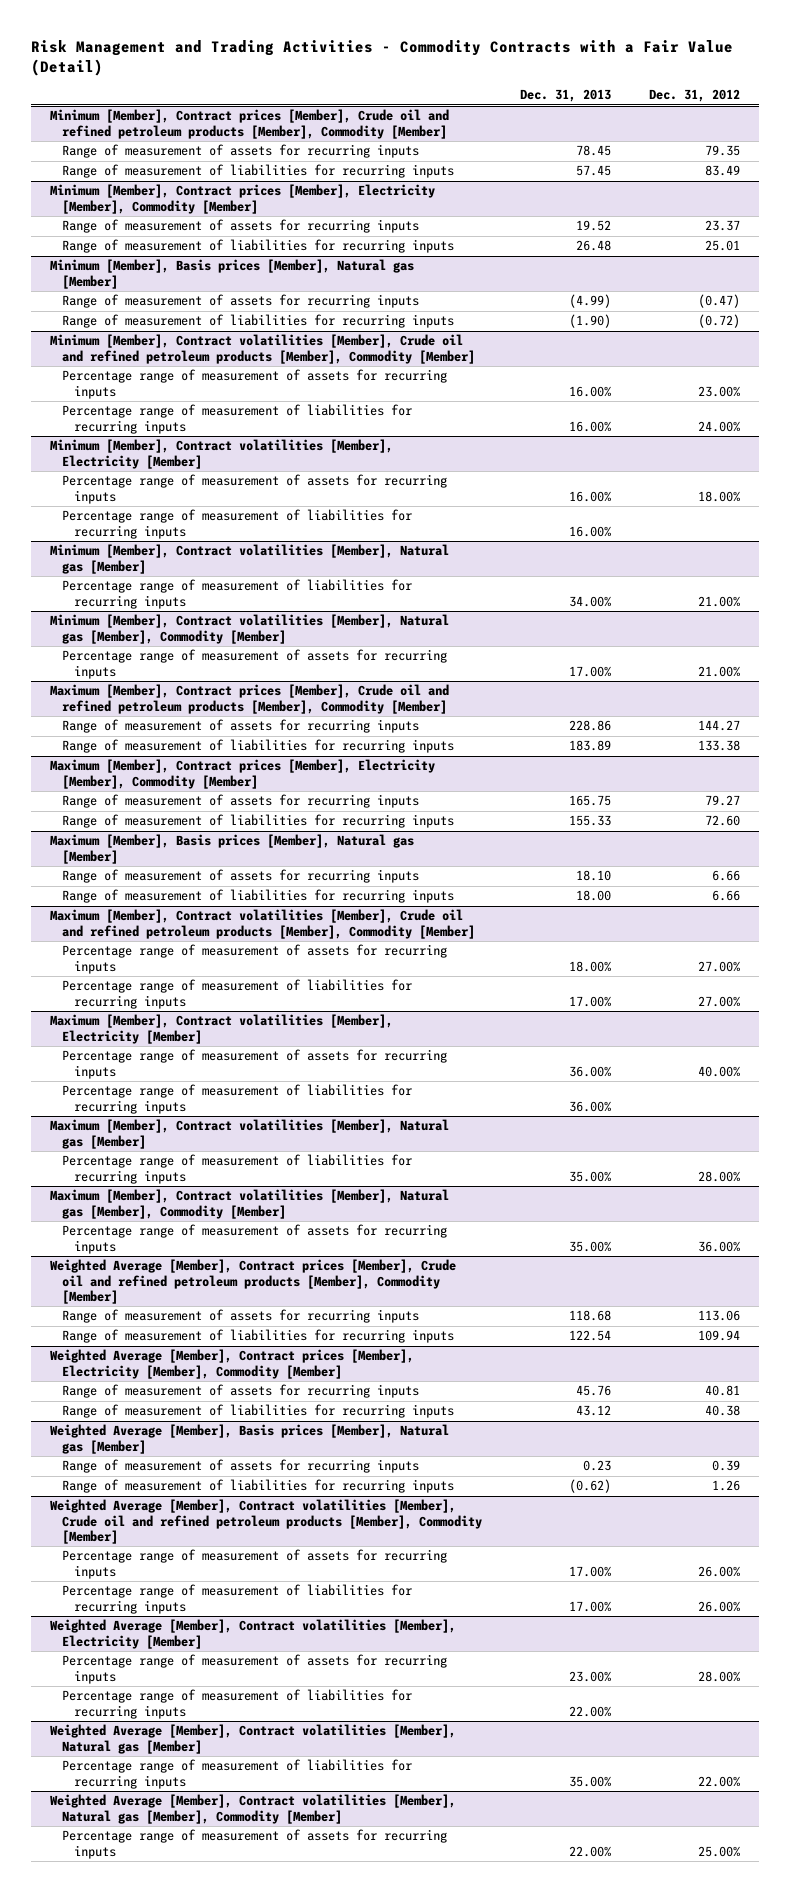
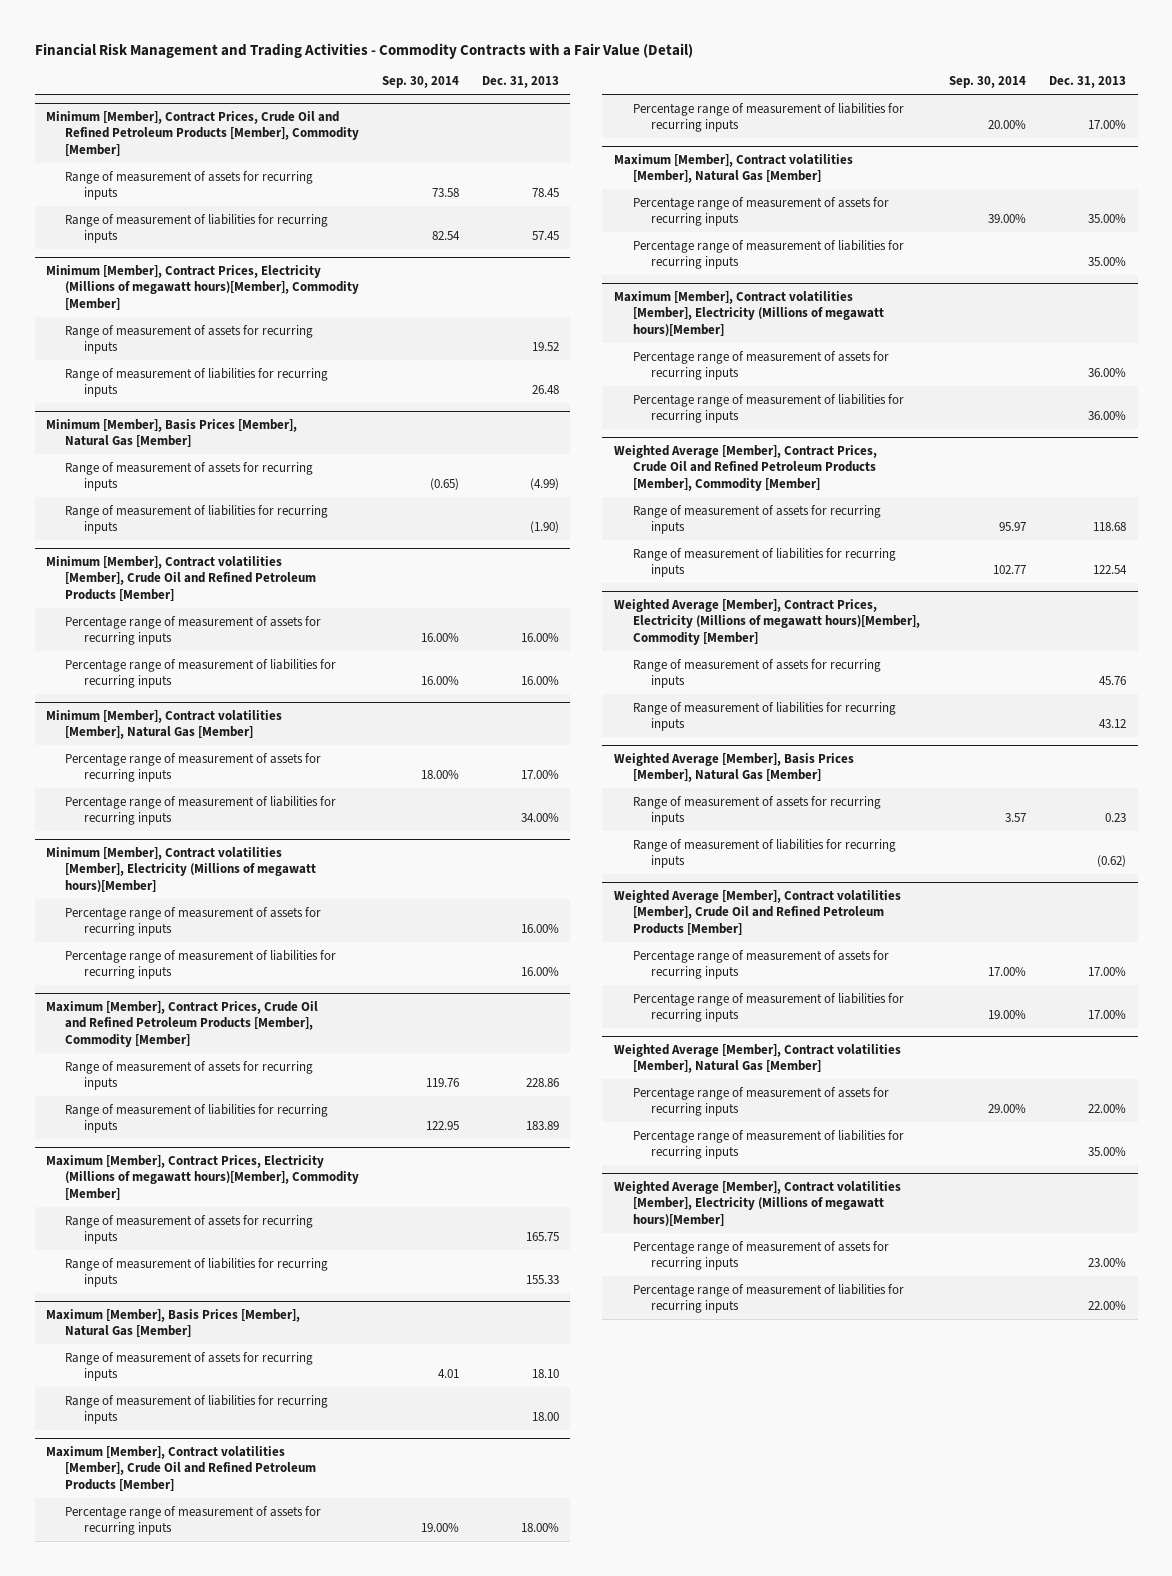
- Risk Management and Trading Activities - Commodity Contracts with a Fair Value (Detail)
+ Financial Risk Management and Trading Activities - Commodity Contracts with a Fair Value (Detail)
- | Dec. 31, 2013 | Dec. 31, 2012
+ | Sep. 30, 2014 | Dec. 31, 2013
- Minimum [Member], Contract prices [Member], Crude oil and refined petroleum products [Member], Commodity [Member]
+ Minimum [Member], Contract Prices, Crude Oil and Refined Petroleum Products [Member], Commodity [Member]
- Minimum [Member], Contract prices [Member], Electricity [Member], Commodity [Member]
+ Minimum [Member], Contract Prices, Electricity (Millions of megawatt hours)[Member], Commodity [Member]
- Minimum [Member], Basis prices [Member], Natural gas [Member]
+ Minimum [Member], Basis Prices [Member], Natural Gas [Member]
- Minimum [Member], Contract volatilities [Member], Crude oil and refined petroleum products [Member], Commodity [Member]
+ Minimum [Member], Contract volatilities [Member], Crude Oil and Refined Petroleum Products [Member]
- Minimum [Member], Contract volatilities [Member], Electricity [Member]
+ Minimum [Member], Contract volatilities [Member], Natural Gas [Member]
+ Percentage range of measurement of assets for recurring inputs | 18.00% | 17.00%
+ Percentage range of measurement of liabilities for recurring inputs | | 34.00%
+ Minimum [Member], Contract volatilities [Member], Electricity (Millions of megawatt hours)[Member]
- Minimum [Member], Contract volatilities [Member], Natural gas [Member]
- Percentage range of measurement of liabilities for recurring inputs | 34.00% | 21.00%
- Minimum [Member], Contract volatilities [Member], Natural gas [Member], Commodity [Member]
- Percentage range of measurement of assets for recurring inputs | 17.00% | 21.00%
- Maximum [Member], Contract prices [Member], Crude oil and refined petroleum products [Member], Commodity [Member]
+ Maximum [Member], Contract Prices, Crude Oil and Refined Petroleum Products [Member], Commodity [Member]
- Maximum [Member], Contract prices [Member], Electricity [Member], Commodity [Member]
+ Maximum [Member], Contract Prices, Electricity (Millions of megawatt hours)[Member], Commodity [Member]
- Maximum [Member], Basis prices [Member], Natural gas [Member]
+ Maximum [Member], Basis Prices [Member], Natural Gas [Member]
- Maximum [Member], Contract volatilities [Member], Crude oil and refined petroleum products [Member], Commodity [Member]
+ Maximum [Member], Contract volatilities [Member], Crude Oil and Refined Petroleum Products [Member]
- Maximum [Member], Contract volatilities [Member], Electricity [Member]
+ Maximum [Member], Contract volatilities [Member], Natural Gas [Member]
+ Percentage range of measurement of assets for recurring inputs | 39.00% | 35.00%
+ Percentage range of measurement of liabilities for recurring inputs | | 35.00%
+ Maximum [Member], Contract volatilities [Member], Electricity (Millions of megawatt hours)[Member]
- Maximum [Member], Contract volatilities [Member], Natural gas [Member]
- Percentage range of measurement of liabilities for recurring inputs | 35.00% | 28.00%
- Maximum [Member], Contract volatilities [Member], Natural gas [Member], Commodity [Member]
- Percentage range of measurement of assets for recurring inputs | 35.00% | 36.00%
- Weighted Average [Member], Contract prices [Member], Crude oil and refined petroleum products [Member], Commodity [Member]
+ Weighted Average [Member], Contract Prices, Crude Oil and Refined Petroleum Products [Member], Commodity [Member]
- Weighted Average [Member], Contract prices [Member], Electricity [Member], Commodity [Member]
+ Weighted Average [Member], Contract Prices, Electricity (Millions of megawatt hours)[Member], Commodity [Member]
- Weighted Average [Member], Basis prices [Member], Natural gas [Member]
+ Weighted Average [Member], Basis Prices [Member], Natural Gas [Member]
- Weighted Average [Member], Contract volatilities [Member], Crude oil and refined petroleum products [Member], Commodity [Member]
+ Weighted Average [Member], Contract volatilities [Member], Crude Oil and Refined Petroleum Products [Member]
- Weighted Average [Member], Contract volatilities [Member], Electricity [Member]
+ Weighted Average [Member], Contract volatilities [Member], Natural Gas [Member]
+ Percentage range of measurement of assets for recurring inputs | 29.00% | 22.00%
+ Percentage range of measurement of liabilities for recurring inputs | | 35.00%
+ Weighted Average [Member], Contract volatilities [Member], Electricity (Millions of megawatt hours)[Member]
- Weighted Average [Member], Contract volatilities [Member], Natural gas [Member]
- Percentage range of measurement of liabilities for recurring inputs | 35.00% | 22.00%
- Weighted Average [Member], Contract volatilities [Member], Natural gas [Member], Commodity [Member]
- Percentage range of measurement of assets for recurring inputs | 22.00% | 25.00%

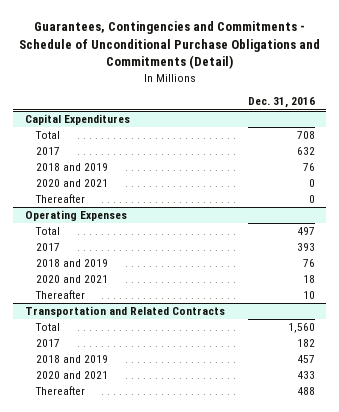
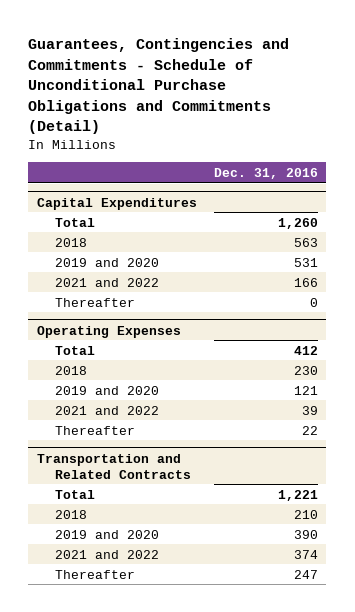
@ Capital Expenditures
- Total | 708
- 2017 | 632
- 2018 and 2019 | 76
- 2020 and 2021 | 0
+ Total | 1,260
+ 2018 | 563
+ 2019 and 2020 | 531
+ 2021 and 2022 | 166
@ Operating Expenses
- Total | 497
- 2017 | 393
- 2018 and 2019 | 76
- 2020 and 2021 | 18
- Thereafter | 10
+ Total | 412
+ 2018 | 230
+ 2019 and 2020 | 121
+ 2021 and 2022 | 39
+ Thereafter | 22
@ Transportation and Related Contracts
- Total | 1,560
- 2017 | 182
- 2018 and 2019 | 457
- 2020 and 2021 | 433
- Thereafter | 488
+ Total | 1,221
+ 2018 | 210
+ 2019 and 2020 | 390
+ 2021 and 2022 | 374
+ Thereafter | 247

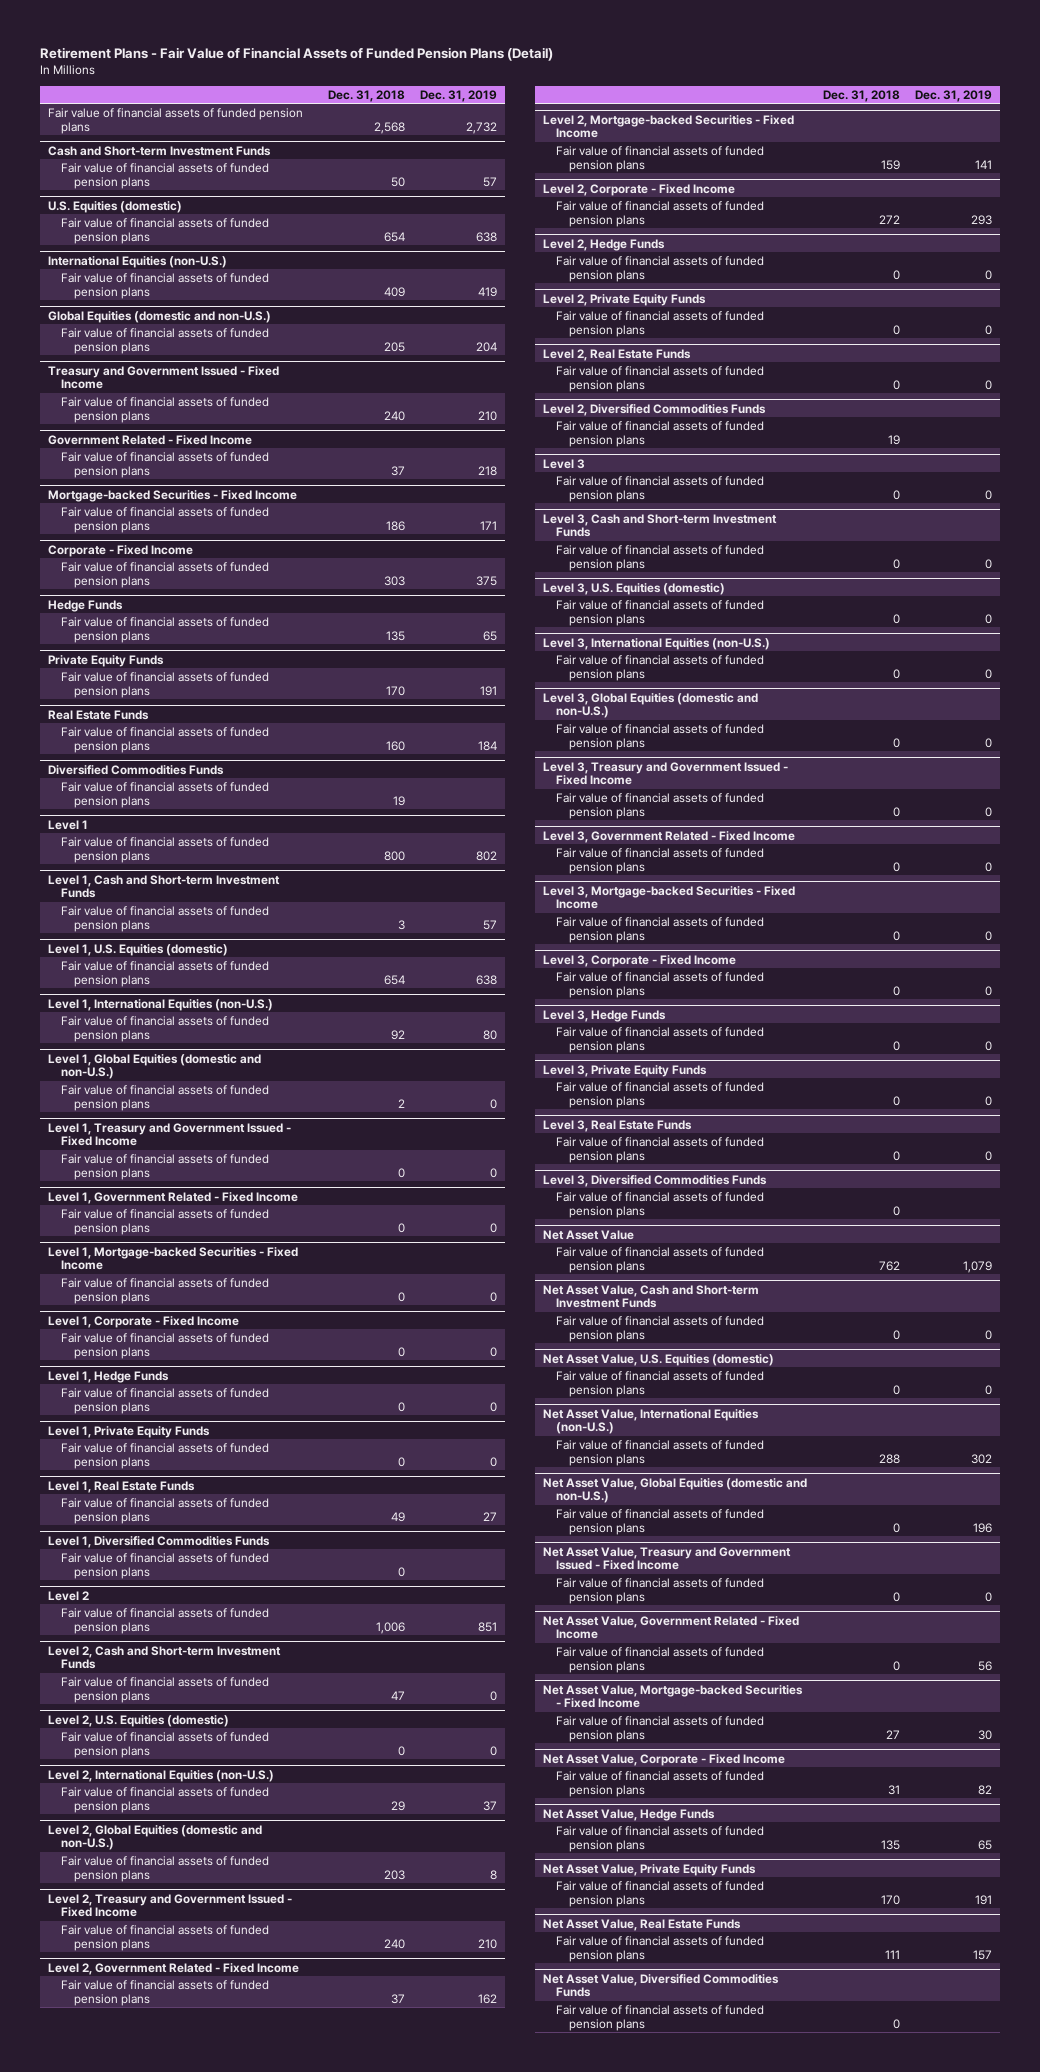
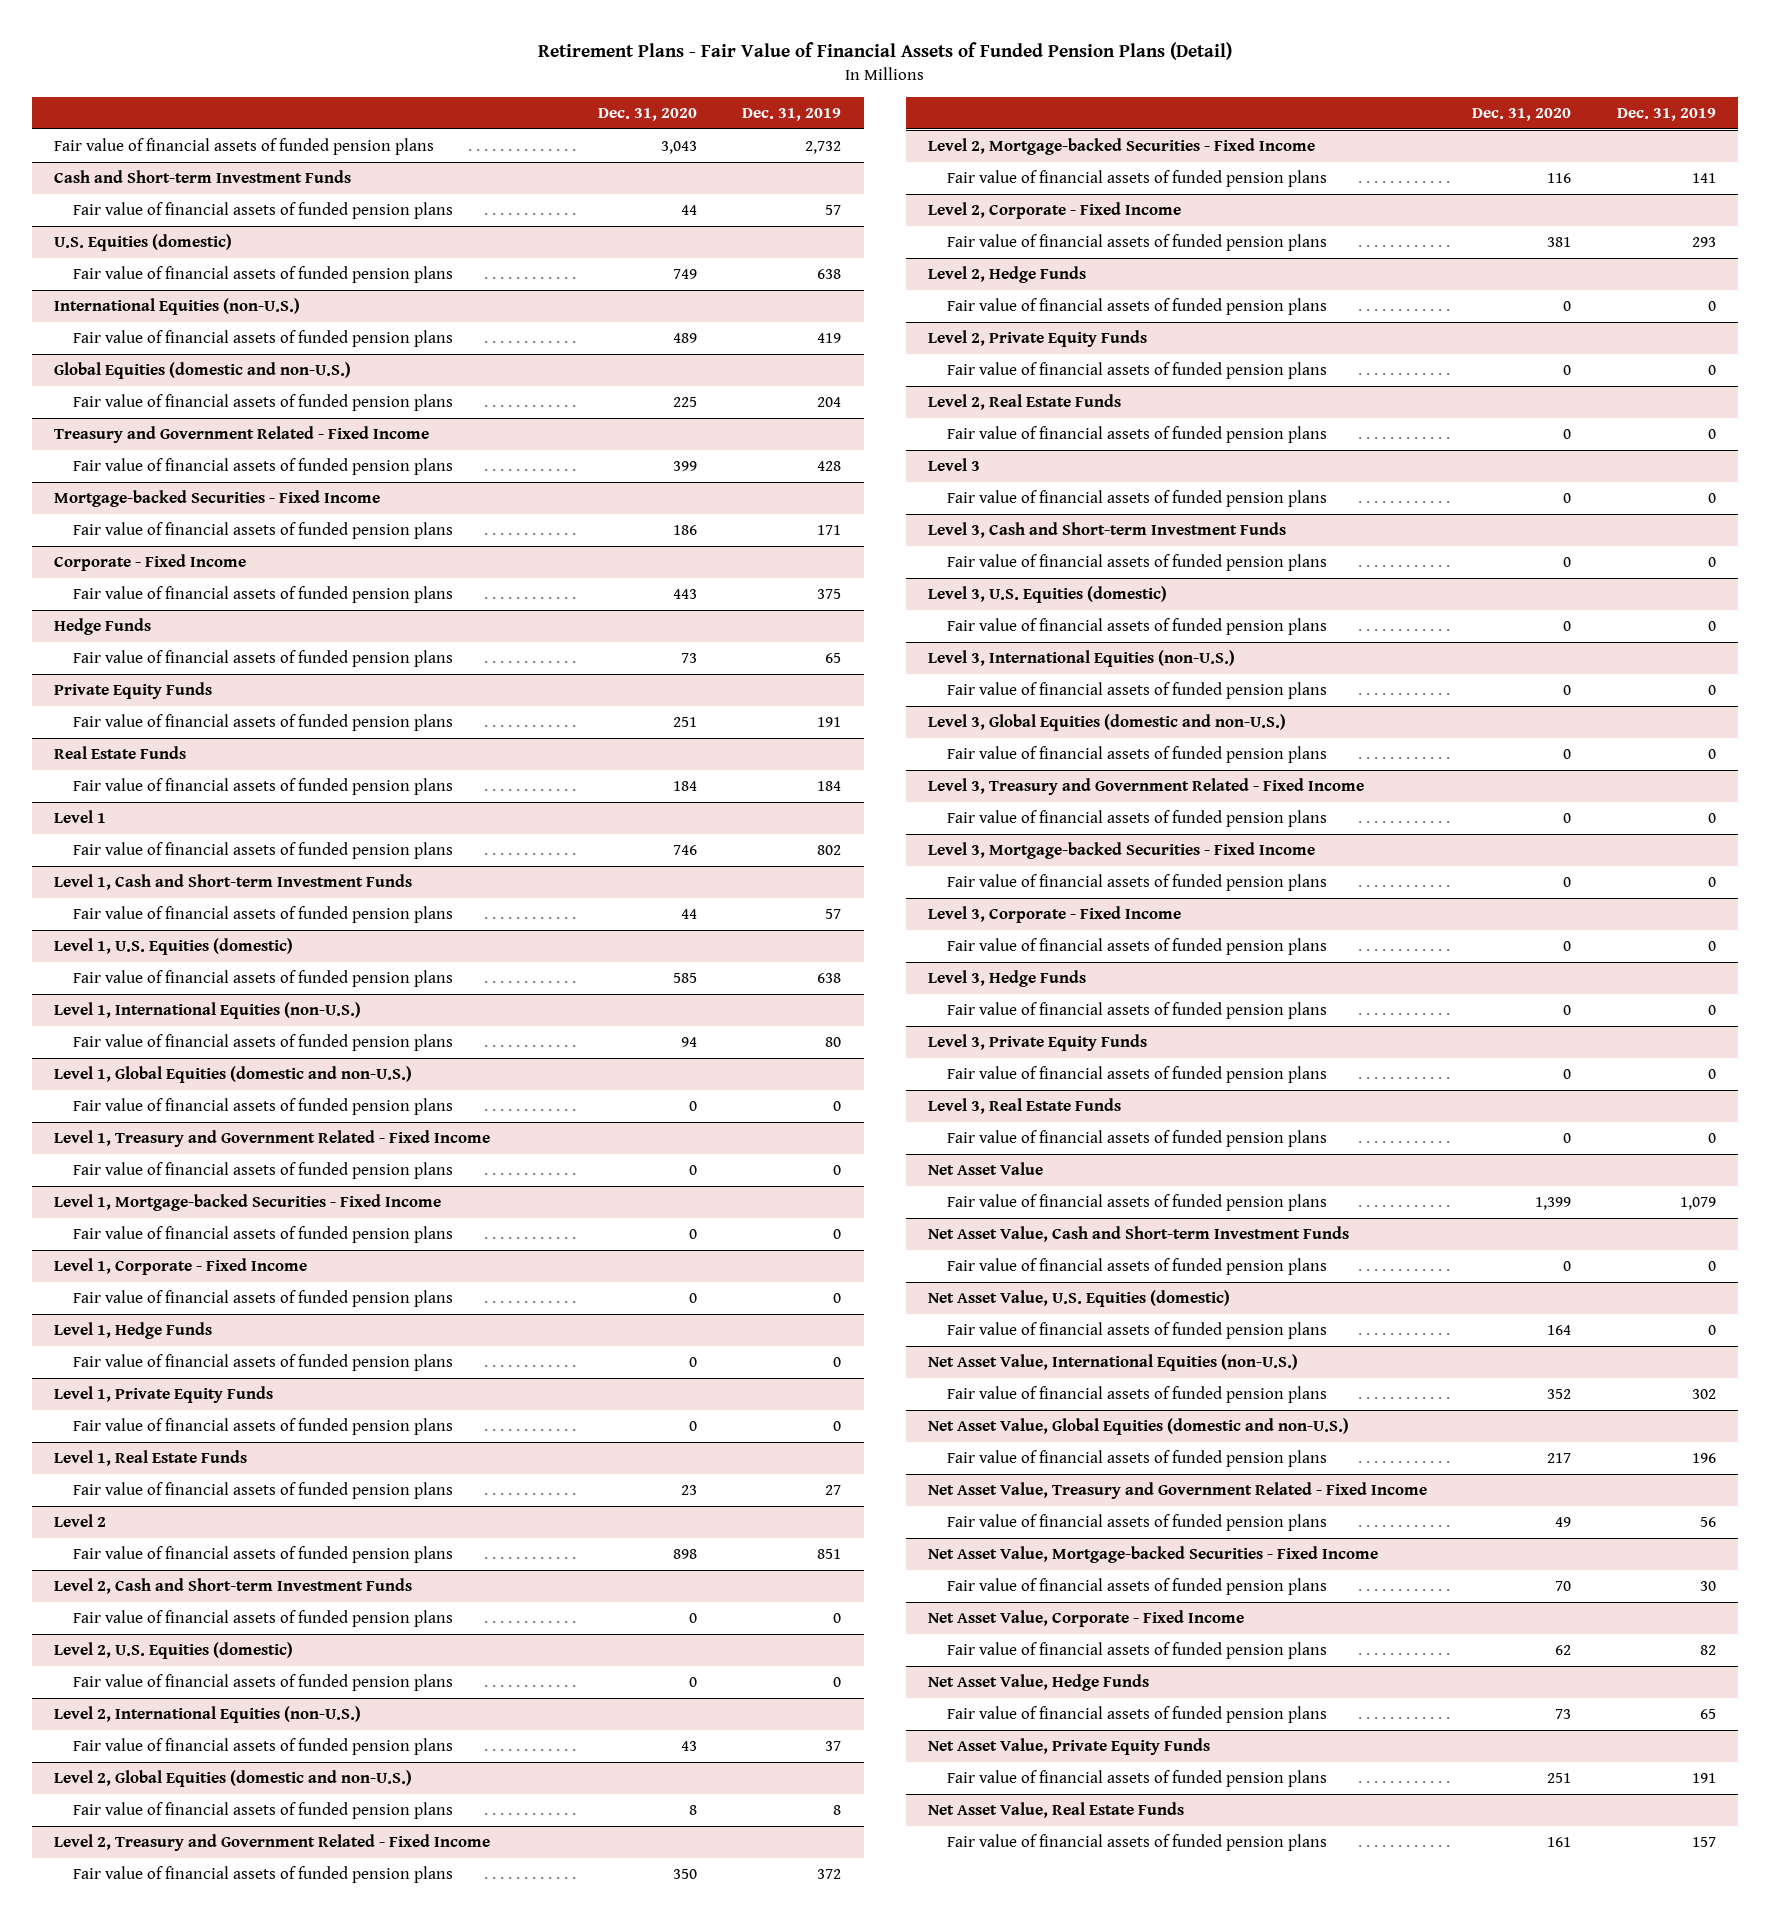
- | Dec. 31, 2018 | Dec. 31, 2019
+ | Dec. 31, 2020 | Dec. 31, 2019
- Treasury and Government Issued - Fixed Income
- Fair value of financial assets of funded pension plans | 240 | 210
- Government Related - Fixed Income
- Fair value of financial assets of funded pension plans | 37 | 218
+ Treasury and Government Related - Fixed Income
+ Fair value of financial assets of funded pension plans | 399 | 428
- Diversified Commodities Funds
- Fair value of financial assets of funded pension plans | 19 |
- Level 1, Treasury and Government Issued - Fixed Income
- Fair value of financial assets of funded pension plans | 0 | 0
- Level 1, Government Related - Fixed Income
+ Level 1, Treasury and Government Related - Fixed Income
- Level 1, Diversified Commodities Funds
- Fair value of financial assets of funded pension plans | 0 |
- Level 2, Treasury and Government Issued - Fixed Income
- Fair value of financial assets of funded pension plans | 240 | 210
- Level 2, Government Related - Fixed Income
- Fair value of financial assets of funded pension plans | 37 | 162
+ Level 2, Treasury and Government Related - Fixed Income
+ Fair value of financial assets of funded pension plans | 350 | 372
- Level 2, Diversified Commodities Funds
- Fair value of financial assets of funded pension plans | 19 |
- Level 3, Treasury and Government Issued - Fixed Income
- Fair value of financial assets of funded pension plans | 0 | 0
- Level 3, Government Related - Fixed Income
+ Level 3, Treasury and Government Related - Fixed Income
- Level 3, Diversified Commodities Funds
- Fair value of financial assets of funded pension plans | 0 |
- Net Asset Value, Treasury and Government Issued - Fixed Income
- Fair value of financial assets of funded pension plans | 0 | 0
- Net Asset Value, Government Related - Fixed Income
+ Net Asset Value, Treasury and Government Related - Fixed Income
- Net Asset Value, Diversified Commodities Funds
- Fair value of financial assets of funded pension plans | 0 |

